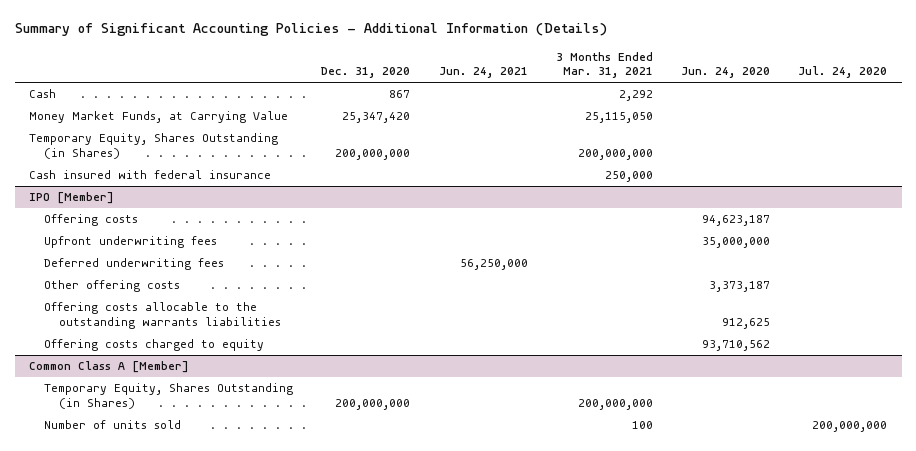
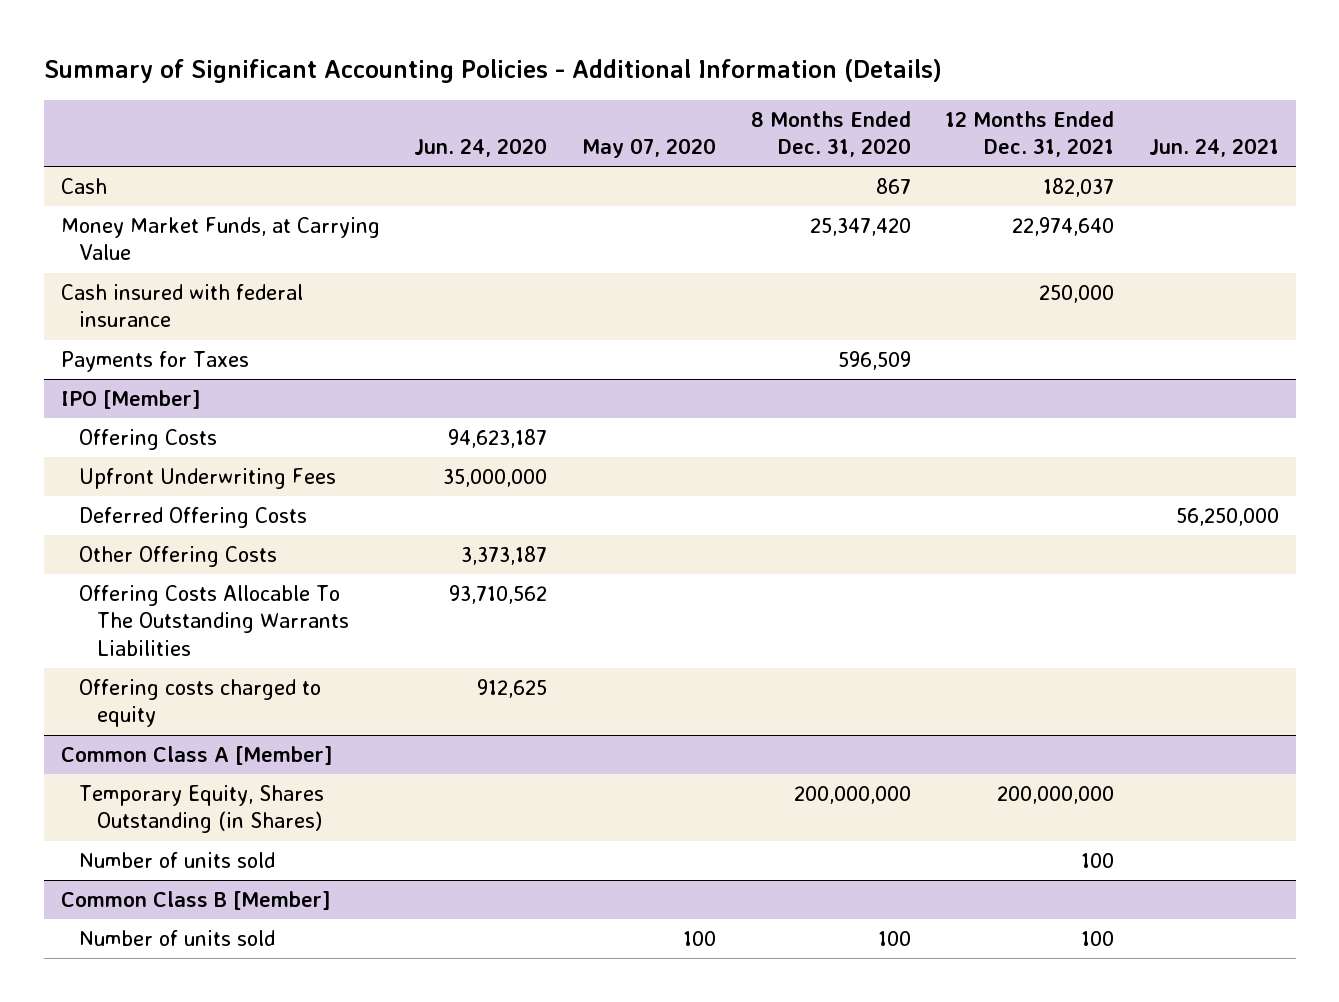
- | Dec. 31, 2020 | Jun. 24, 2021 | 3 Months Ended Mar. 31, 2021 | Jun. 24, 2020 | Jul. 24, 2020
+ | Jun. 24, 2020 | May 07, 2020 | 8 Months Ended Dec. 31, 2020 | 12 Months Ended Dec. 31, 2021 | Jun. 24, 2021
- Temporary Equity, Shares Outstanding (in Shares) | 200,000,000 | | 200,000,000 | |
+ Payments for Taxes | | | 596,509 | |
@ IPO [Member]
- Offering costs | | | | 94,623,187 |
- Upfront underwriting fees | | | | 35,000,000 |
- Deferred underwriting fees | | 56,250,000 | | |
- Other offering costs | | | | 3,373,187 |
- Offering costs allocable to the outstanding warrants liabilities | | | | 912,625 |
- Offering costs charged to equity | | | | 93,710,562 |
+ Offering Costs | 94,623,187 | | | |
+ Upfront Underwriting Fees | 35,000,000 | | | |
+ Deferred Offering Costs | | | | | 56,250,000
+ Other Offering Costs | 3,373,187 | | | |
+ Offering Costs Allocable To The Outstanding Warrants Liabilities | 93,710,562 | | | |
+ Offering costs charged to equity | 912,625 | | | |
+ Common Class B [Member]
+ Number of units sold | | 100 | 100 | 100 |

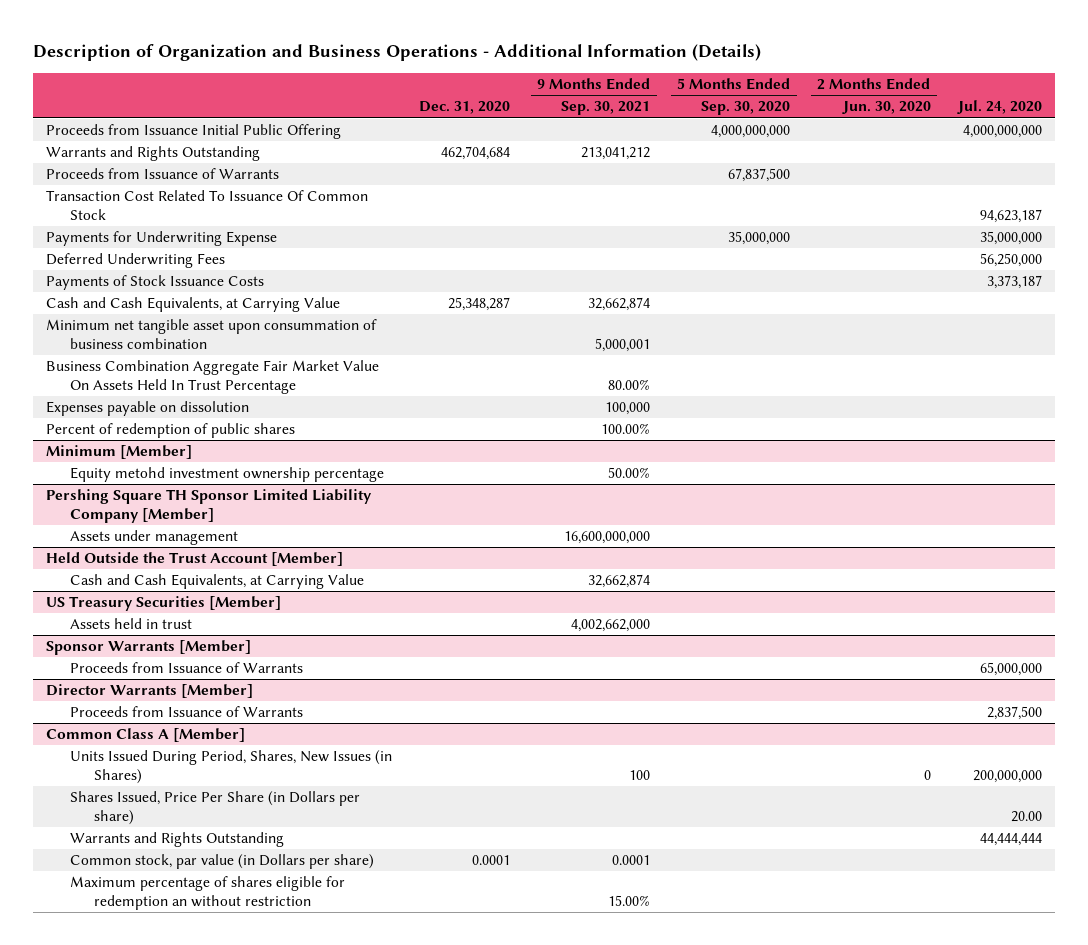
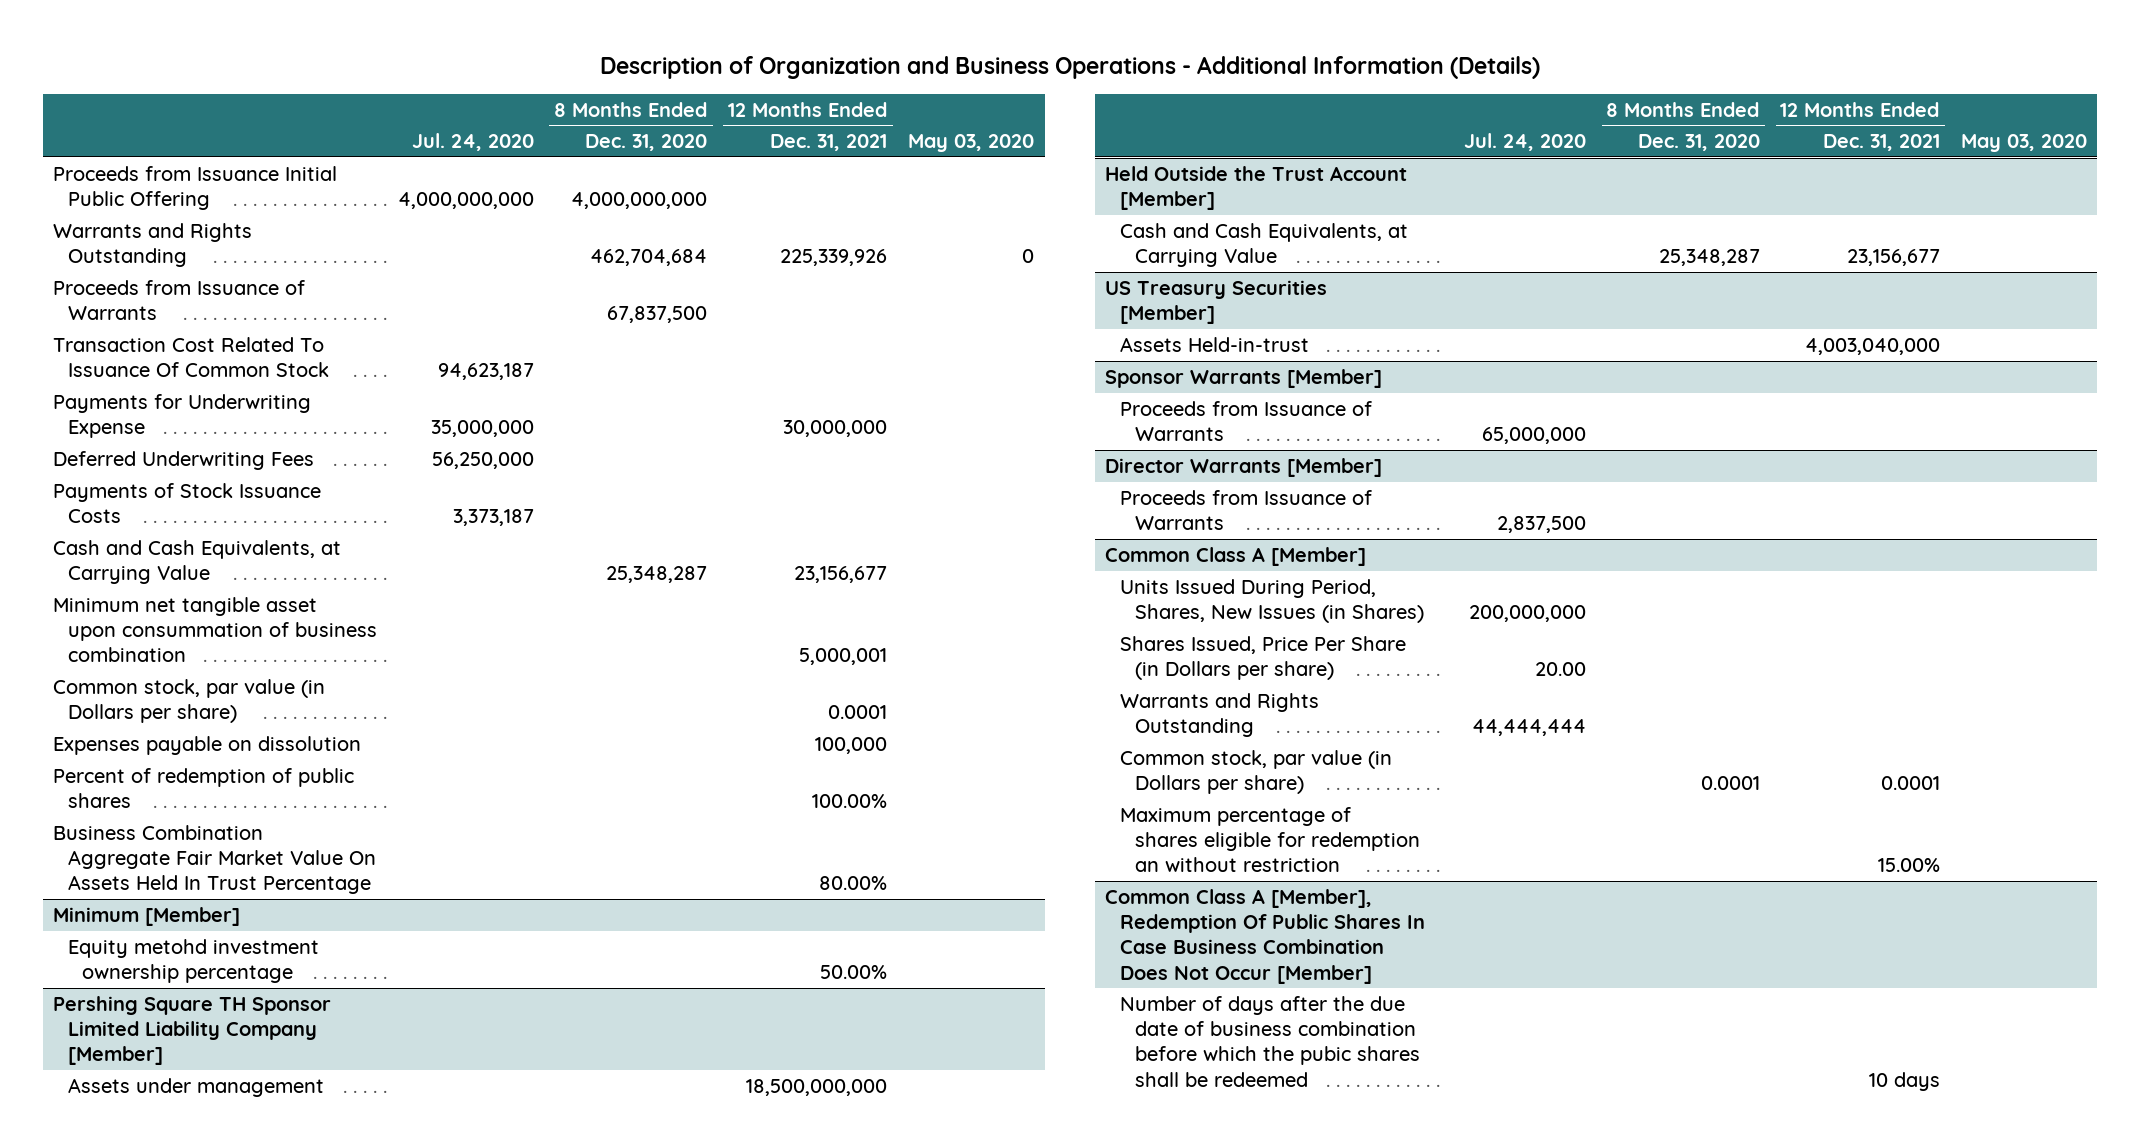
- | Dec. 31, 2020 | 9 Months Ended Sep. 30, 2021 | 5 Months Ended Sep. 30, 2020 | 2 Months Ended Jun. 30, 2020 | Jul. 24, 2020
+ | Jul. 24, 2020 | 8 Months Ended Dec. 31, 2020 | 12 Months Ended Dec. 31, 2021 | May 03, 2020
+ Common stock, par value (in Dollars per share) | | | 0.0001 |
moved down: Business Combination Aggregate Fair Market Value On Assets Held In Trust Percentage | | | 80.00% |
@ US Treasury Securities [Member]
- Assets held in trust | | 4,002,662,000 | | |
+ Assets Held-in-trust | | | 4,003,040,000 |
+ Common Class A [Member], Redemption Of Public Shares In Case Business Combination Does Not Occur [Member]
+ Number of days after the due date of business combination before which the pubic shares shall be redeemed | | | 10 days |

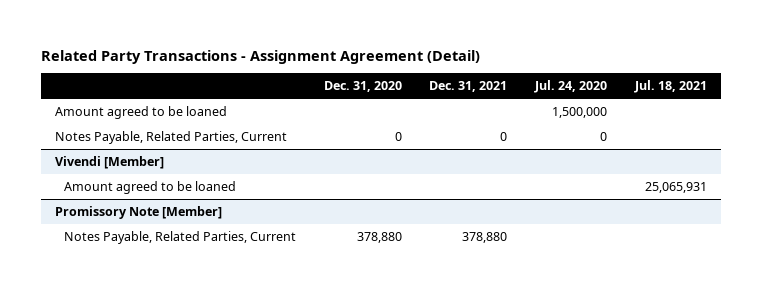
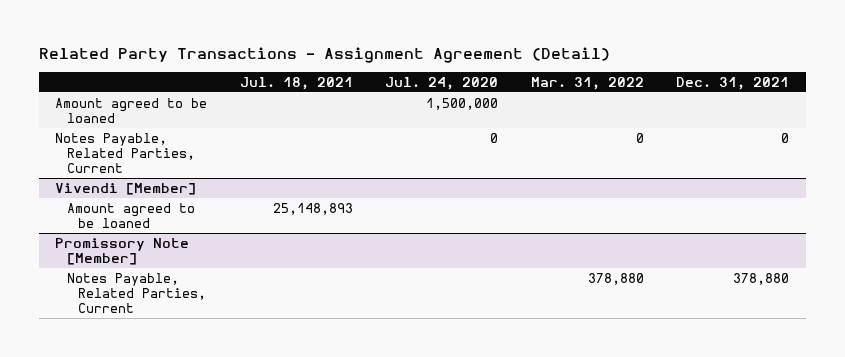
- | Dec. 31, 2020 | Dec. 31, 2021 | Jul. 24, 2020 | Jul. 18, 2021
+ | Jul. 18, 2021 | Jul. 24, 2020 | Mar. 31, 2022 | Dec. 31, 2021
@ Vivendi [Member]
- Amount agreed to be loaned | | | | 25,065,931
+ Amount agreed to be loaned | 25,148,893 | | |

